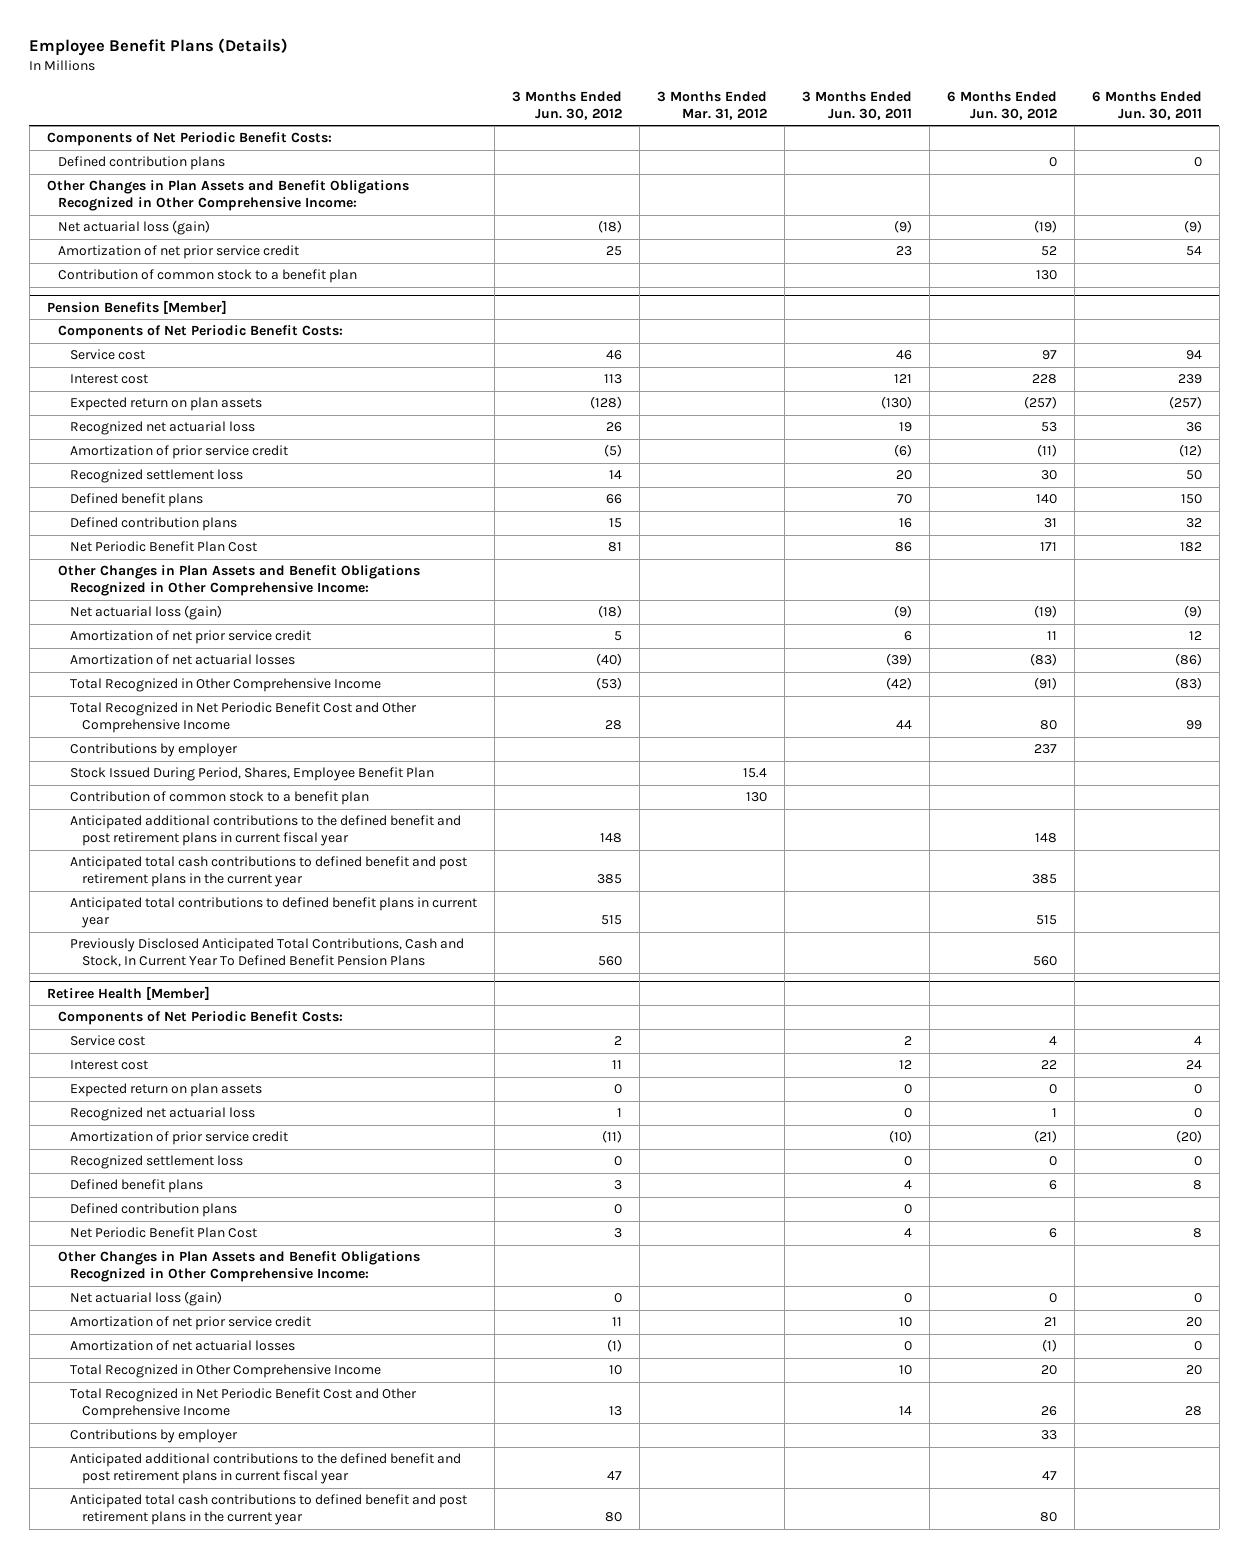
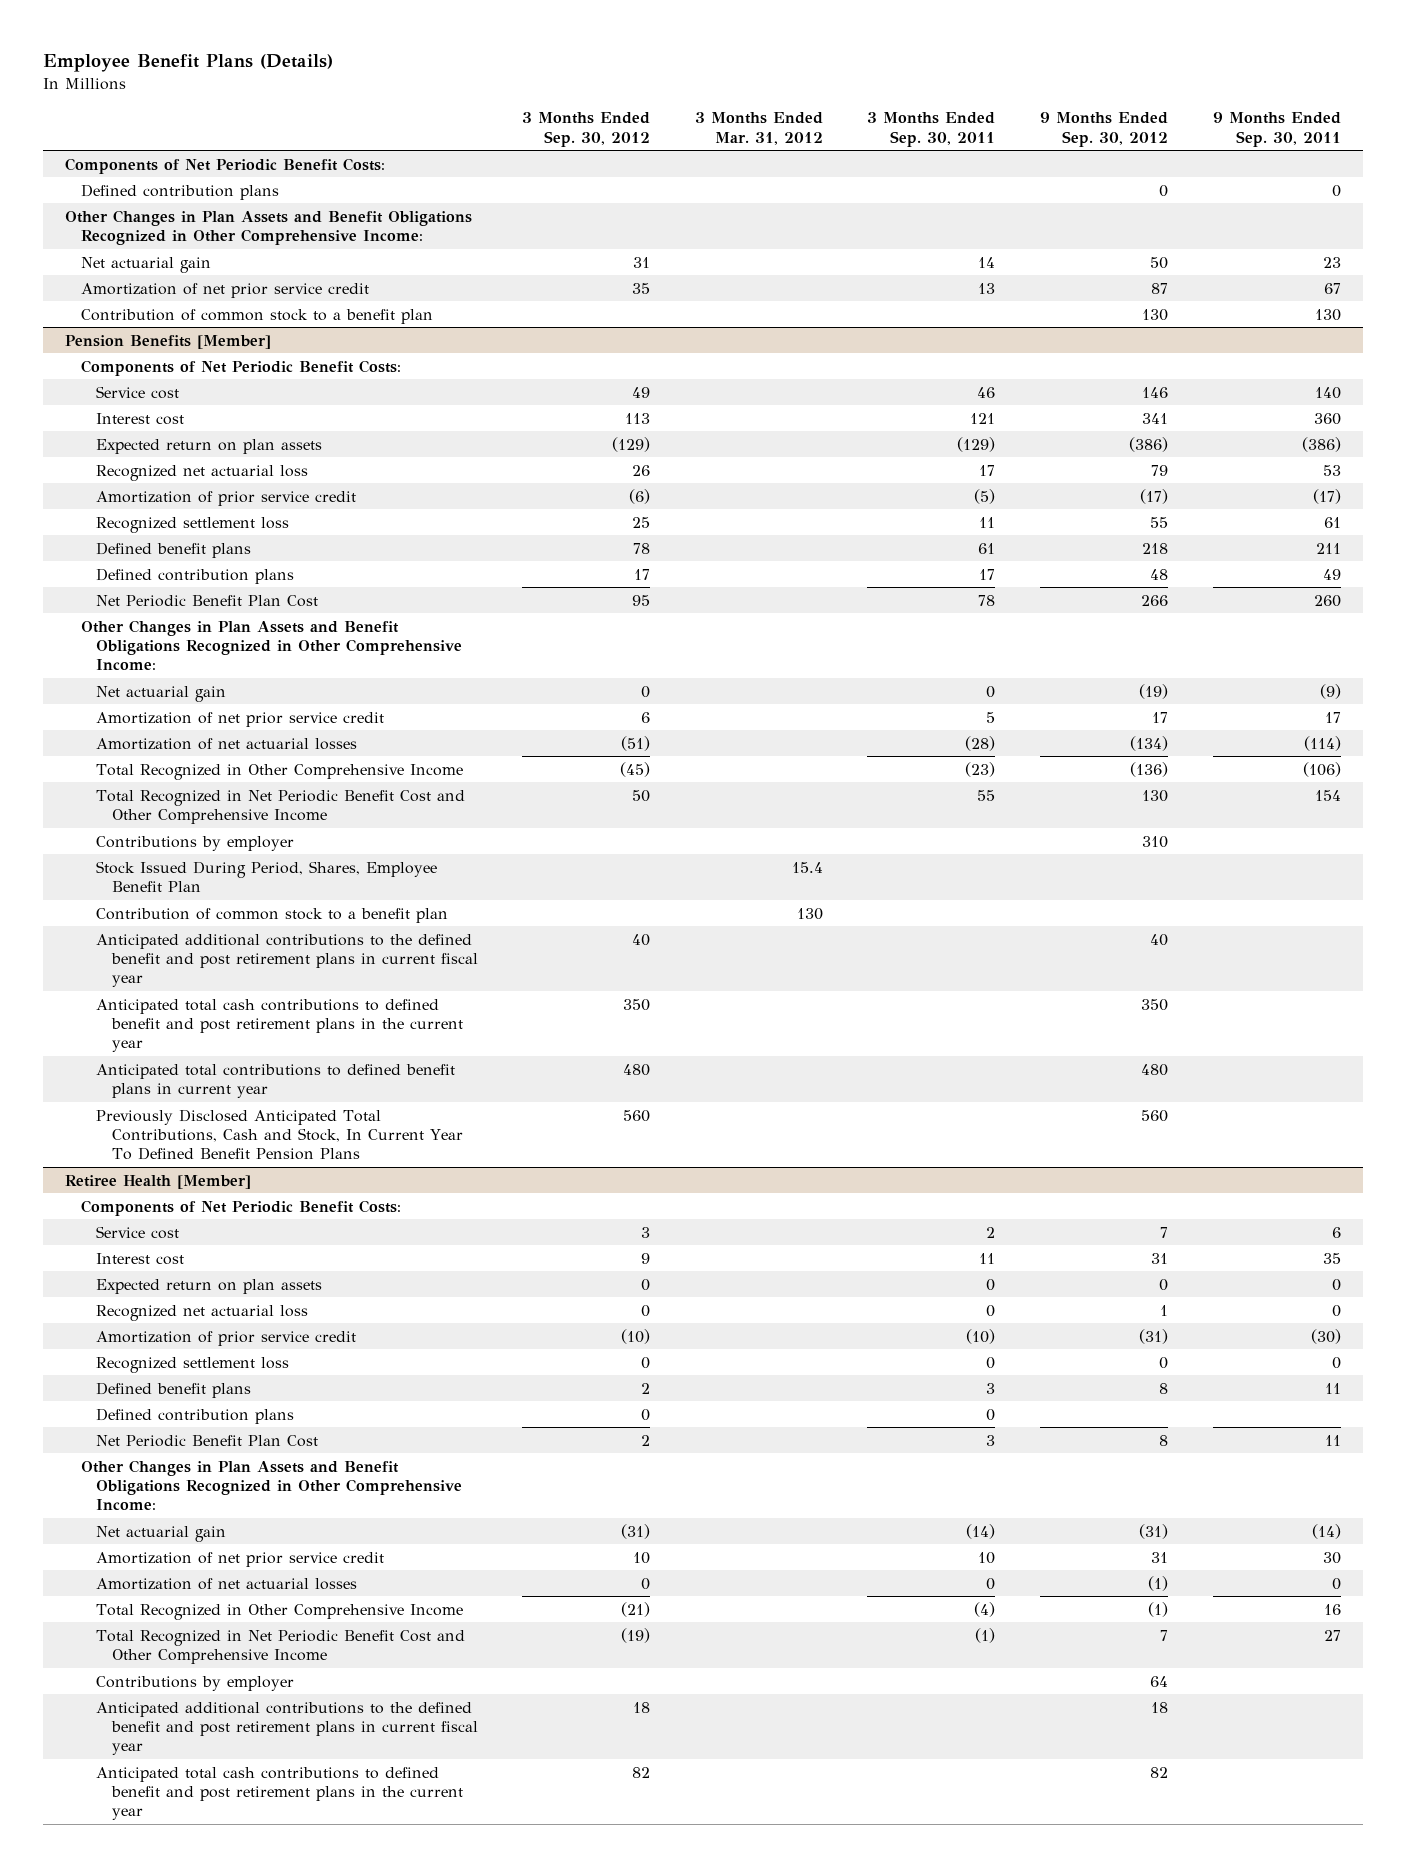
- | 3 Months Ended Jun. 30, 2012 | 3 Months Ended Mar. 31, 2012 | 3 Months Ended Jun. 30, 2011 | 6 Months Ended Jun. 30, 2012 | 6 Months Ended Jun. 30, 2011
+ | 3 Months Ended Sep. 30, 2012 | 3 Months Ended Mar. 31, 2012 | 3 Months Ended Sep. 30, 2011 | 9 Months Ended Sep. 30, 2012 | 9 Months Ended Sep. 30, 2011
- Net actuarial loss (gain) | (18) | | (9) | (19) | (9)
+ Net actuarial gain | 31 | | 14 | 50 | 23
@ Pension Benefits [Member]
- Net actuarial loss (gain) | (18) | | (9) | (19) | (9)
+ Net actuarial gain | 0 | | 0 | (19) | (9)
@ Retiree Health [Member]
- Net actuarial loss (gain) | 0 | | 0 | 0 | 0
+ Net actuarial gain | (31) | | (14) | (31) | (14)

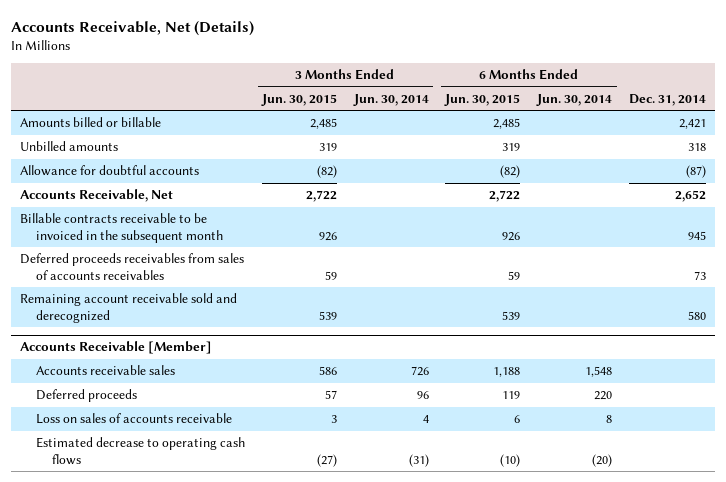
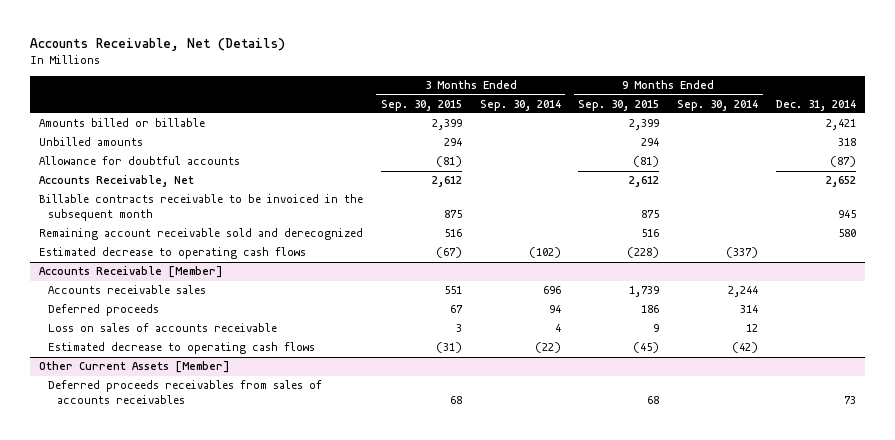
- | 3 Months Ended Jun. 30, 2015 | 3 Months Ended Jun. 30, 2014 | 6 Months Ended Jun. 30, 2015 | 6 Months Ended Jun. 30, 2014 | Dec. 31, 2014
+ | 3 Months Ended Sep. 30, 2015 | 3 Months Ended Sep. 30, 2014 | 9 Months Ended Sep. 30, 2015 | 9 Months Ended Sep. 30, 2014 | Dec. 31, 2014
- Deferred proceeds receivables from sales of accounts receivables | 59 | | 59 | | 73
+ Estimated decrease to operating cash flows | (67) | (102) | (228) | (337) |
+ Other Current Assets [Member]
+ Deferred proceeds receivables from sales of accounts receivables | 68 | | 68 | | 73

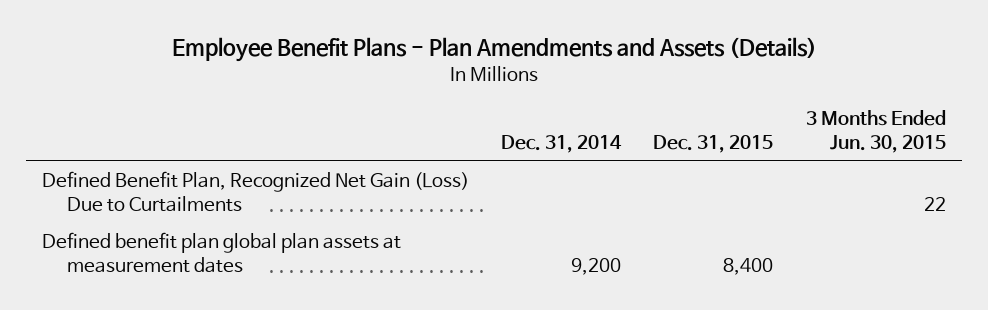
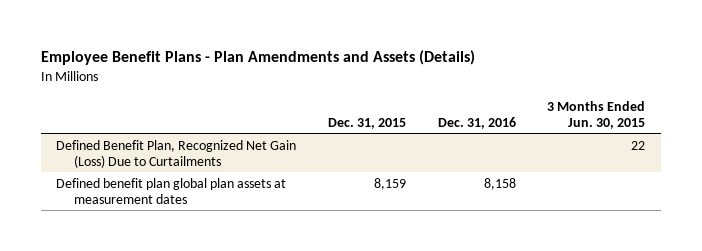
- | Dec. 31, 2014 | Dec. 31, 2015 | 3 Months Ended Jun. 30, 2015
+ | Dec. 31, 2015 | Dec. 31, 2016 | 3 Months Ended Jun. 30, 2015
- Defined benefit plan global plan assets at measurement dates | 9,200 | 8,400 |
+ Defined benefit plan global plan assets at measurement dates | 8,159 | 8,158 |

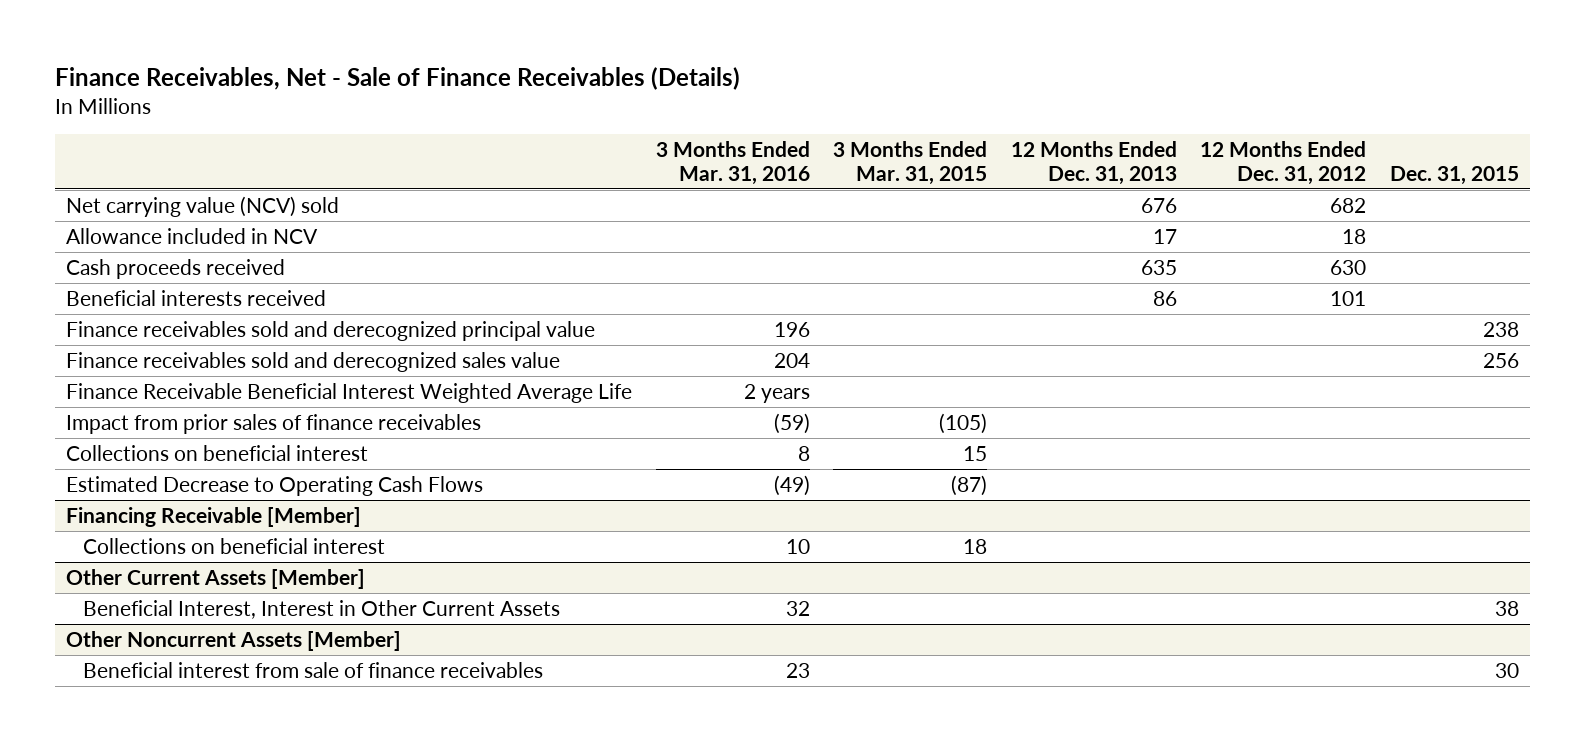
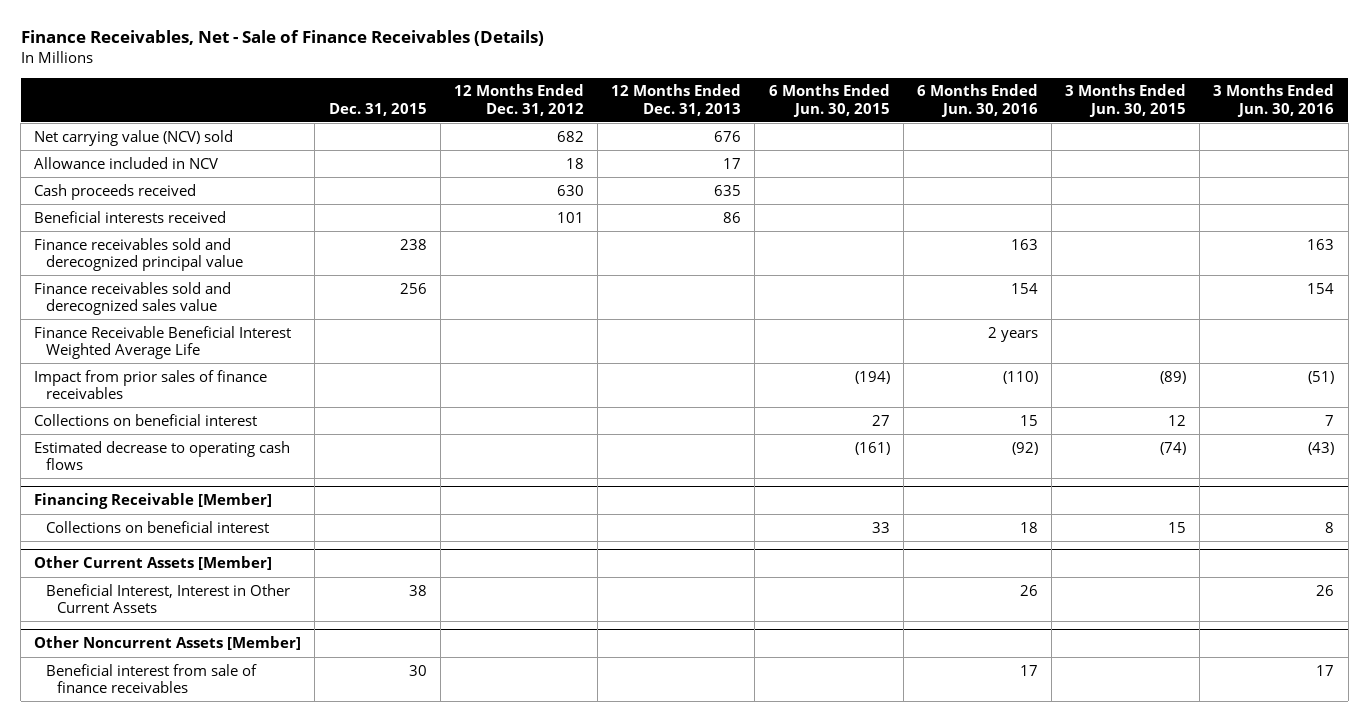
- | 3 Months Ended Mar. 31, 2016 | 3 Months Ended Mar. 31, 2015 | 12 Months Ended Dec. 31, 2013 | 12 Months Ended Dec. 31, 2012 | Dec. 31, 2015
+ | Dec. 31, 2015 | 12 Months Ended Dec. 31, 2012 | 12 Months Ended Dec. 31, 2013 | 6 Months Ended Jun. 30, 2015 | 6 Months Ended Jun. 30, 2016 | 3 Months Ended Jun. 30, 2015 | 3 Months Ended Jun. 30, 2016
- Estimated Decrease to Operating Cash Flows | (49) | (87) | | |
+ Estimated decrease to operating cash flows | | | | (161) | (92) | (74) | (43)

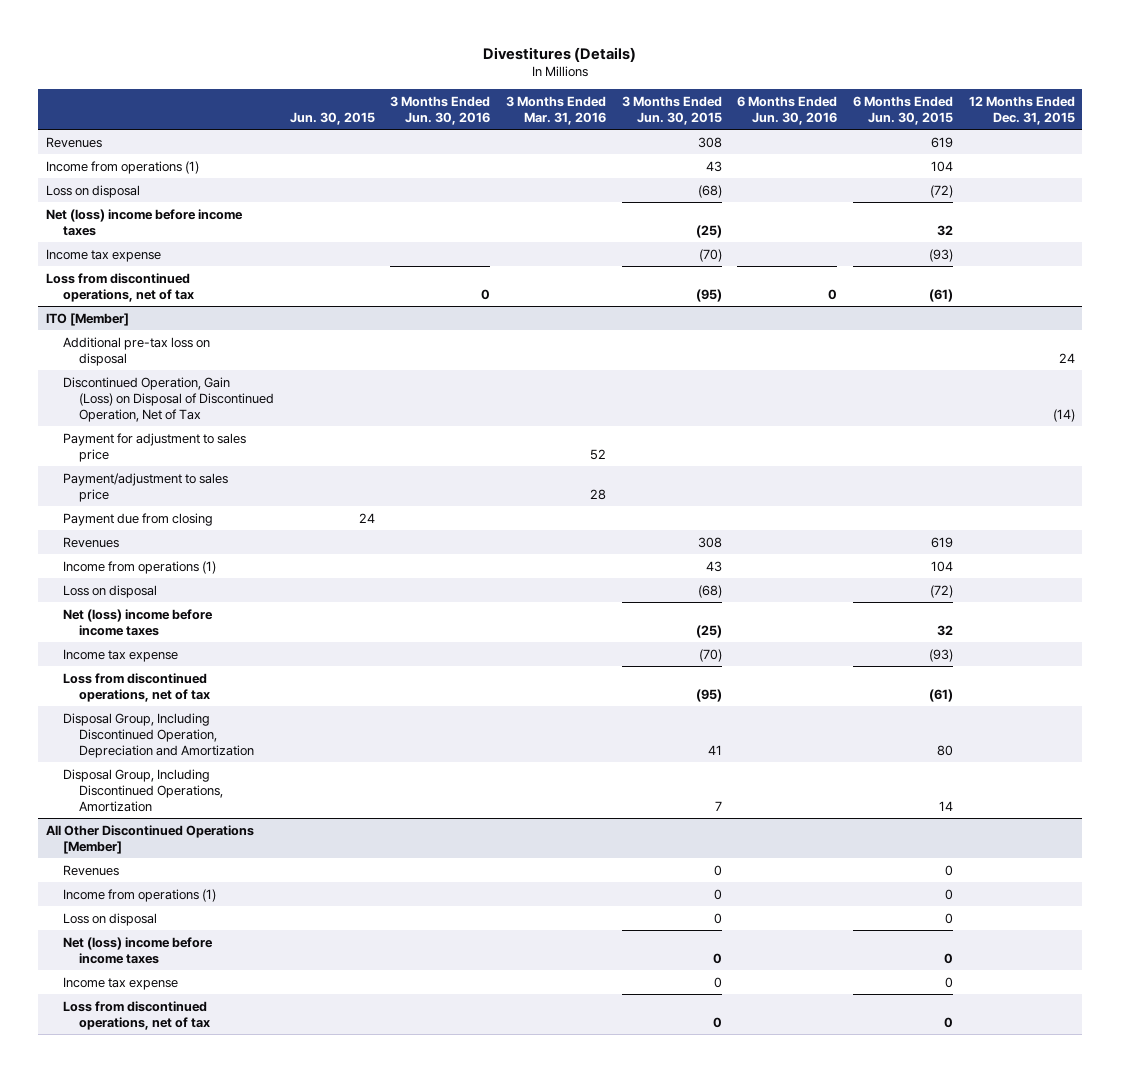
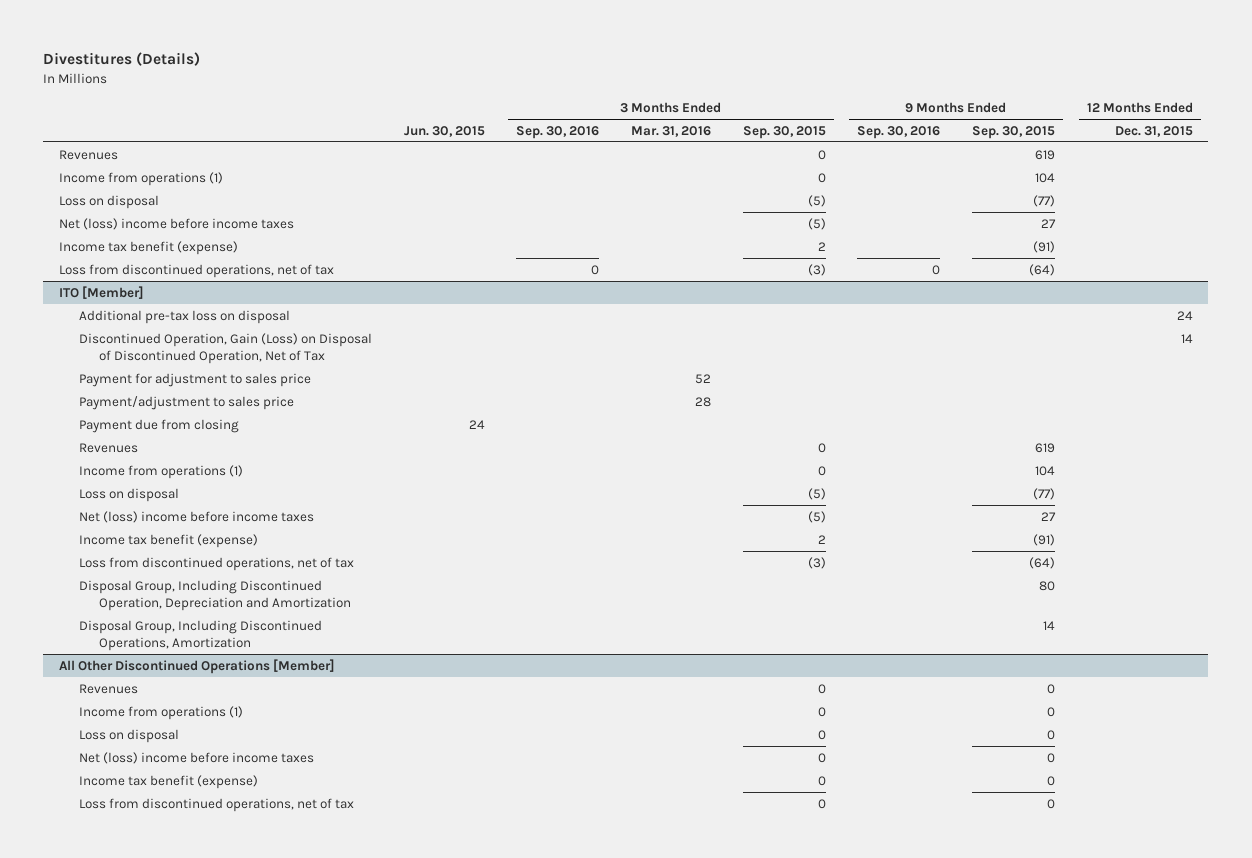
- | Jun. 30, 2015 | 3 Months Ended Jun. 30, 2016 | 3 Months Ended Mar. 31, 2016 | 3 Months Ended Jun. 30, 2015 | 6 Months Ended Jun. 30, 2016 | 6 Months Ended Jun. 30, 2015 | 12 Months Ended Dec. 31, 2015
+ | Jun. 30, 2015 | 3 Months Ended Sep. 30, 2016 | 3 Months Ended Mar. 31, 2016 | 3 Months Ended Sep. 30, 2015 | 9 Months Ended Sep. 30, 2016 | 9 Months Ended Sep. 30, 2015 | 12 Months Ended Dec. 31, 2015
- Income tax expense | | | | (70) | | (93) |
+ Income tax benefit (expense) | | | | 2 | | (91) |
@ ITO [Member]
- Discontinued Operation, Gain (Loss) on Disposal of Discontinued Operation, Net of Tax | | | | | | | (14)
+ Discontinued Operation, Gain (Loss) on Disposal of Discontinued Operation, Net of Tax | | | | | | | 14
- Income tax expense | | | | (70) | | (93) |
+ Income tax benefit (expense) | | | | 2 | | (91) |
@ All Other Discontinued Operations [Member]
- Income tax expense | | | | 0 | | 0 |
+ Income tax benefit (expense) | | | | 0 | | 0 |

